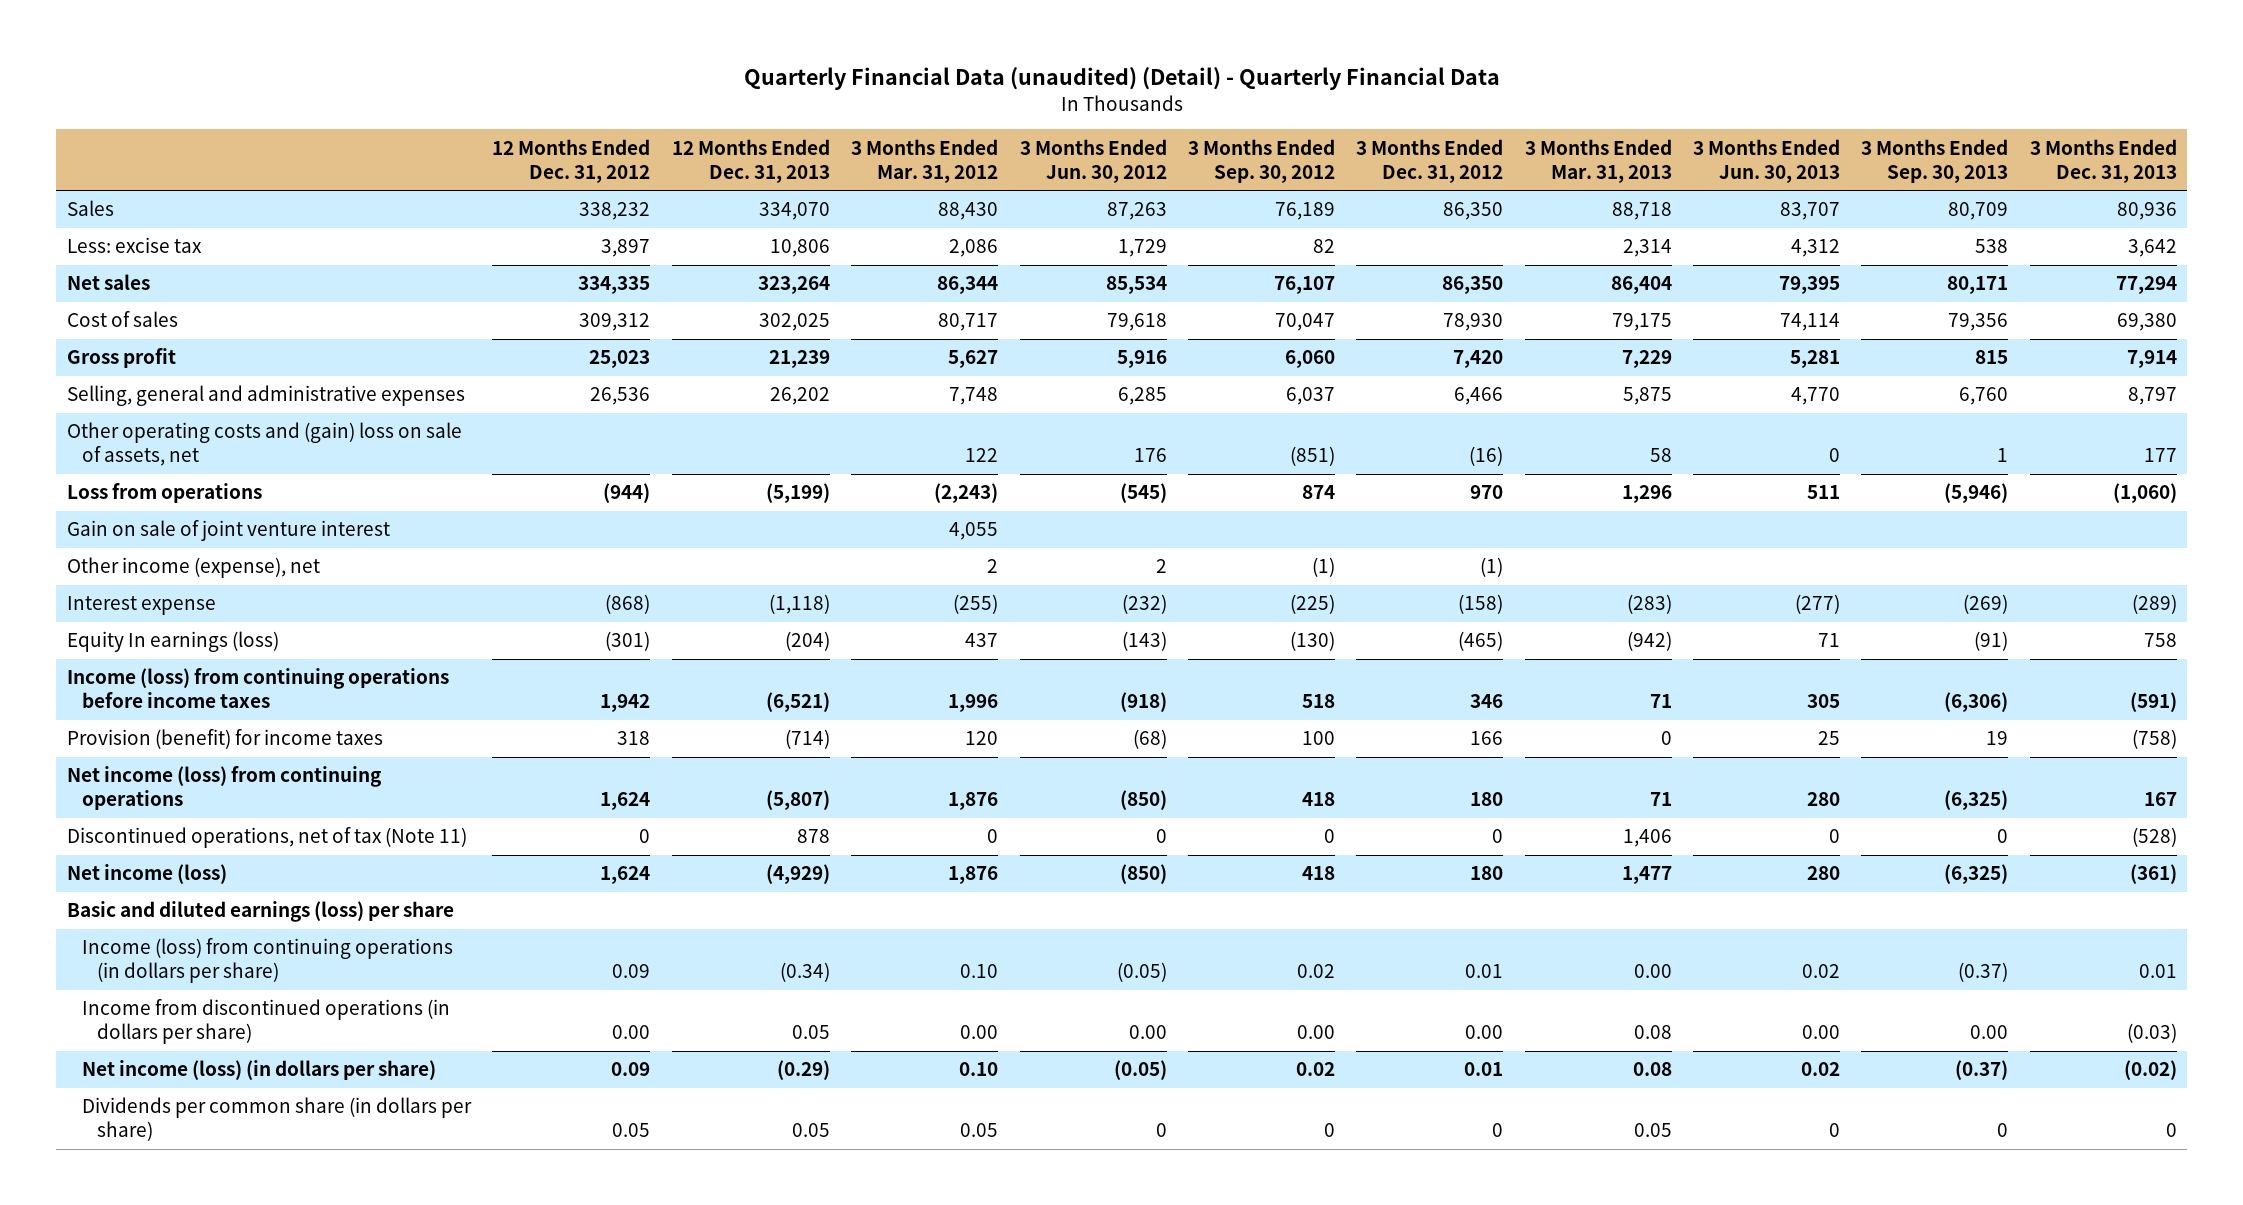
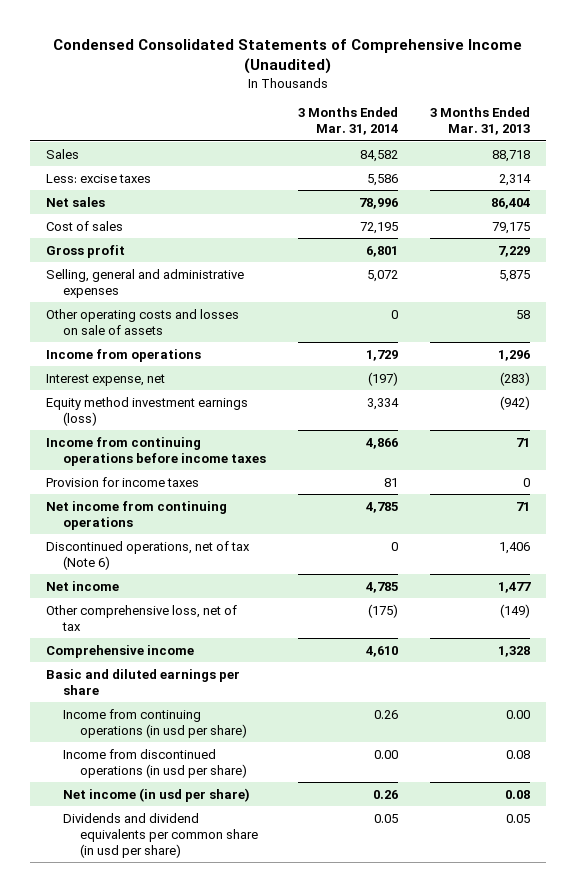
- Quarterly Financial Data (unaudited) (Detail) - Quarterly Financial Data
+ Condensed Consolidated Statements of Comprehensive Income (Unaudited)
- | 12 Months Ended Dec. 31, 2012 | 12 Months Ended Dec. 31, 2013 | 3 Months Ended Mar. 31, 2012 | 3 Months Ended Jun. 30, 2012 | 3 Months Ended Sep. 30, 2012 | 3 Months Ended Dec. 31, 2012 | 3 Months Ended Mar. 31, 2013 | 3 Months Ended Jun. 30, 2013 | 3 Months Ended Sep. 30, 2013 | 3 Months Ended Dec. 31, 2013
+ | 3 Months Ended Mar. 31, 2014 | 3 Months Ended Mar. 31, 2013
- Less: excise tax | 3,897 | 10,806 | 2,086 | 1,729 | 82 | | 2,314 | 4,312 | 538 | 3,642
+ Less: excise taxes | 5,586 | 2,314
- Other operating costs and (gain) loss on sale of assets, net | | | 122 | 176 | (851) | (16) | 58 | 0 | 1 | 177
- Loss from operations | (944) | (5,199) | (2,243) | (545) | 874 | 970 | 1,296 | 511 | (5,946) | (1,060)
- Gain on sale of joint venture interest | | | 4,055 | | | | | | |
- Other income (expense), net | | | 2 | 2 | (1) | (1) | | | |
- Interest expense | (868) | (1,118) | (255) | (232) | (225) | (158) | (283) | (277) | (269) | (289)
- Equity In earnings (loss) | (301) | (204) | 437 | (143) | (130) | (465) | (942) | 71 | (91) | 758
- Income (loss) from continuing operations before income taxes | 1,942 | (6,521) | 1,996 | (918) | 518 | 346 | 71 | 305 | (6,306) | (591)
- Provision (benefit) for income taxes | 318 | (714) | 120 | (68) | 100 | 166 | 0 | 25 | 19 | (758)
- Net income (loss) from continuing operations | 1,624 | (5,807) | 1,876 | (850) | 418 | 180 | 71 | 280 | (6,325) | 167
- Discontinued operations, net of tax (Note 11) | 0 | 878 | 0 | 0 | 0 | 0 | 1,406 | 0 | 0 | (528)
- Net income (loss) | 1,624 | (4,929) | 1,876 | (850) | 418 | 180 | 1,477 | 280 | (6,325) | (361)
- Basic and diluted earnings (loss) per share
- Income (loss) from continuing operations (in dollars per share) | 0.09 | (0.34) | 0.10 | (0.05) | 0.02 | 0.01 | 0.00 | 0.02 | (0.37) | 0.01
- Income from discontinued operations (in dollars per share) | 0.00 | 0.05 | 0.00 | 0.00 | 0.00 | 0.00 | 0.08 | 0.00 | 0.00 | (0.03)
- Net income (loss) (in dollars per share) | 0.09 | (0.29) | 0.10 | (0.05) | 0.02 | 0.01 | 0.08 | 0.02 | (0.37) | (0.02)
- Dividends per common share (in dollars per share) | 0.05 | 0.05 | 0.05 | 0 | 0 | 0 | 0.05 | 0 | 0 | 0
+ Other operating costs and losses on sale of assets | 0 | 58
+ Income from operations | 1,729 | 1,296
+ Interest expense, net | (197) | (283)
+ Equity method investment earnings (loss) | 3,334 | (942)
+ Income from continuing operations before income taxes | 4,866 | 71
+ Provision for income taxes | 81 | 0
+ Net income from continuing operations | 4,785 | 71
+ Discontinued operations, net of tax (Note 6) | 0 | 1,406
+ Net income | 4,785 | 1,477
+ Other comprehensive loss, net of tax | (175) | (149)
+ Comprehensive income | 4,610 | 1,328
+ Basic and diluted earnings per share
+ Income from continuing operations (in usd per share) | 0.26 | 0.00
+ Income from discontinued operations (in usd per share) | 0.00 | 0.08
+ Net income (in usd per share) | 0.26 | 0.08
+ Dividends and dividend equivalents per common share (in usd per share) | 0.05 | 0.05

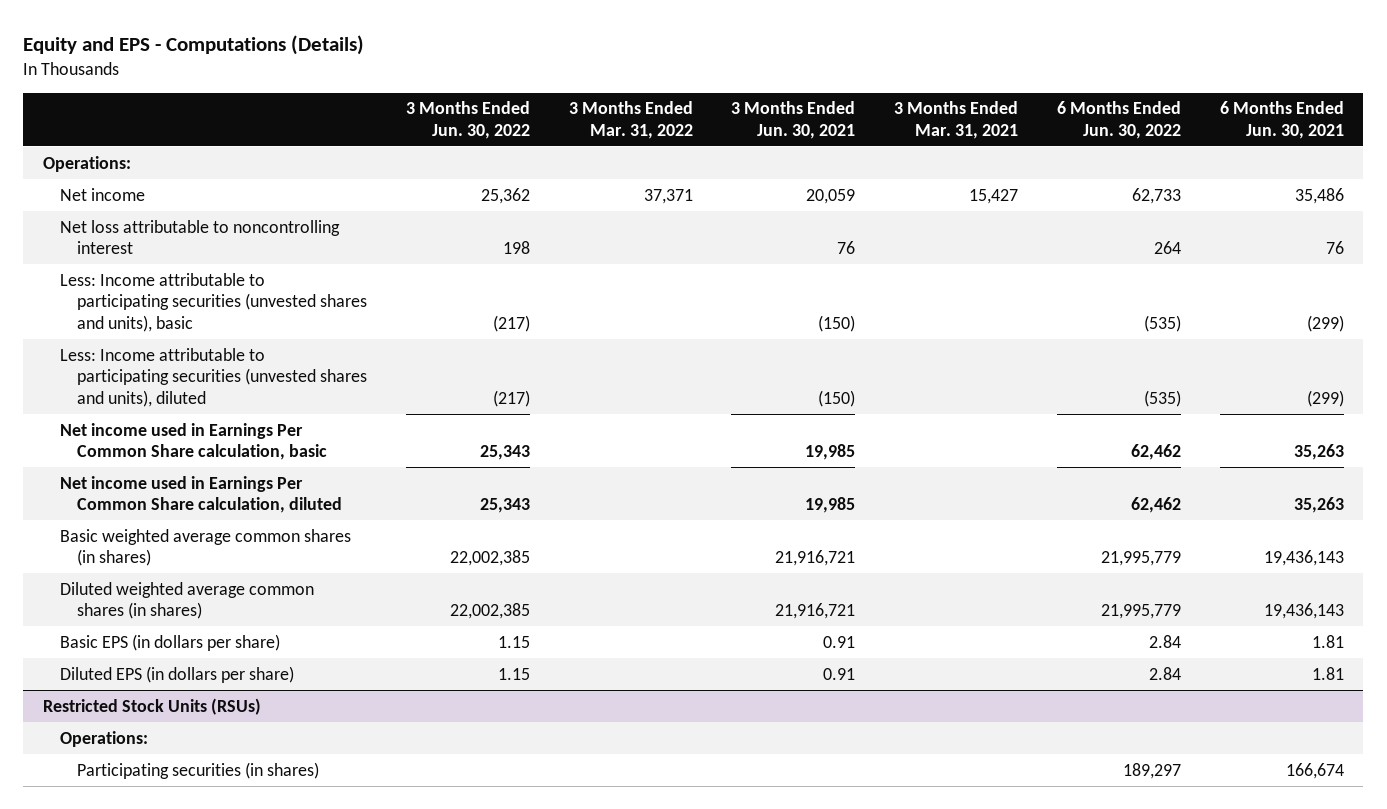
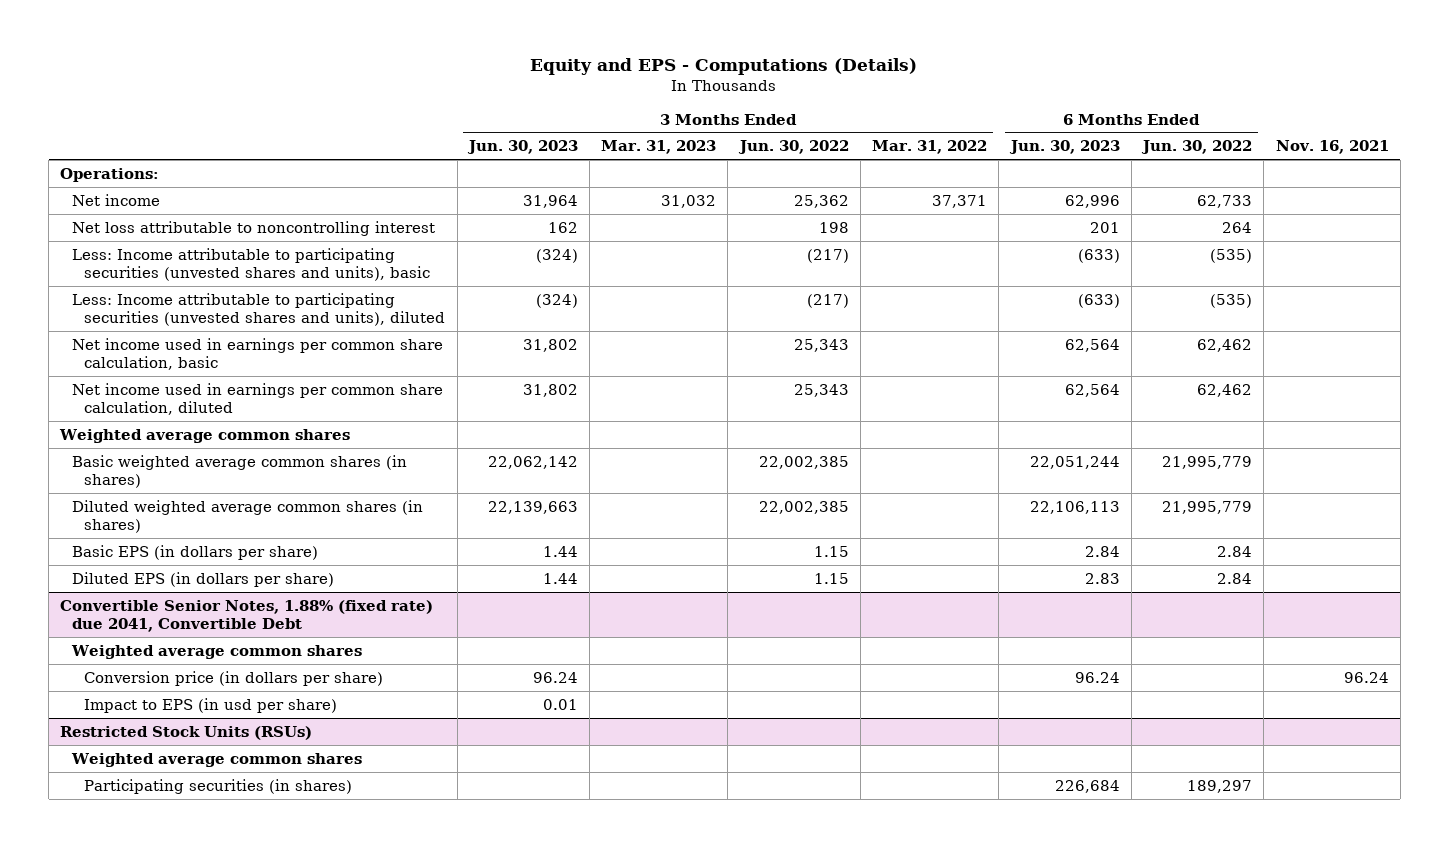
- | 3 Months Ended Jun. 30, 2022 | 3 Months Ended Mar. 31, 2022 | 3 Months Ended Jun. 30, 2021 | 3 Months Ended Mar. 31, 2021 | 6 Months Ended Jun. 30, 2022 | 6 Months Ended Jun. 30, 2021
+ | 3 Months Ended Jun. 30, 2023 | 3 Months Ended Mar. 31, 2023 | 3 Months Ended Jun. 30, 2022 | 3 Months Ended Mar. 31, 2022 | 6 Months Ended Jun. 30, 2023 | 6 Months Ended Jun. 30, 2022 | Nov. 16, 2021
- Net income used in Earnings Per Common Share calculation, basic | 25,343 | | 19,985 | | 62,462 | 35,263
- Net income used in Earnings Per Common Share calculation, diluted | 25,343 | | 19,985 | | 62,462 | 35,263
+ Net income used in earnings per common share calculation, basic | 31,802 | | 25,343 | | 62,564 | 62,462 |
+ Net income used in earnings per common share calculation, diluted | 31,802 | | 25,343 | | 62,564 | 62,462 |
+ Weighted average common shares
+ Convertible Senior Notes, 1.88% (fixed rate) due 2041, Convertible Debt
+ Weighted average common shares
+ Conversion price (in dollars per share) | 96.24 | | | | 96.24 | | 96.24
+ Impact to EPS (in usd per share) | 0.01 | | | | | |
@ Restricted Stock Units (RSUs)
- Operations:
+ Weighted average common shares

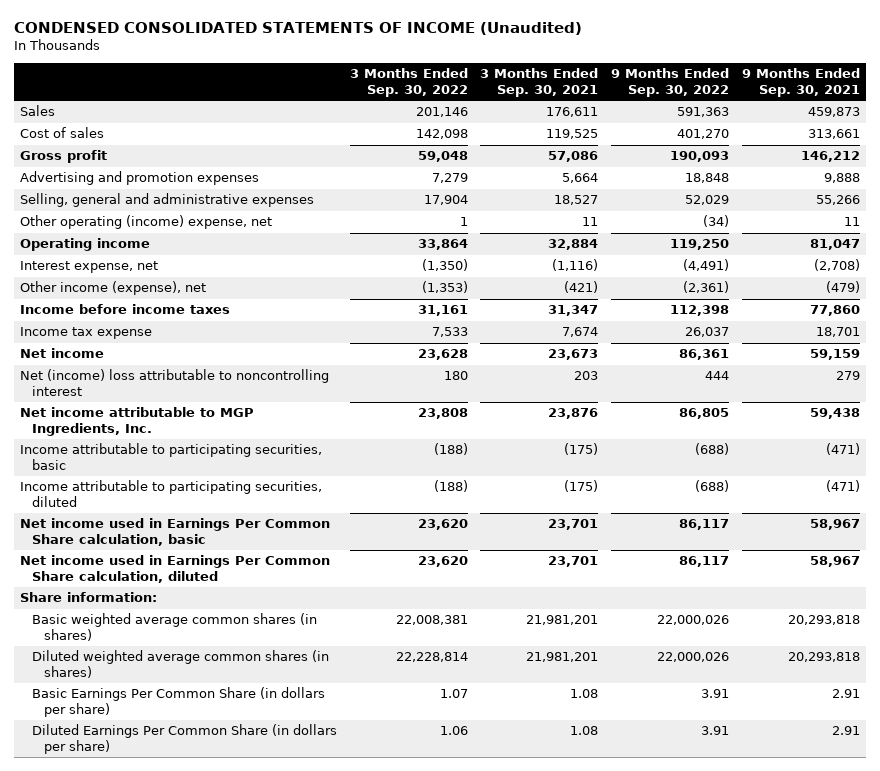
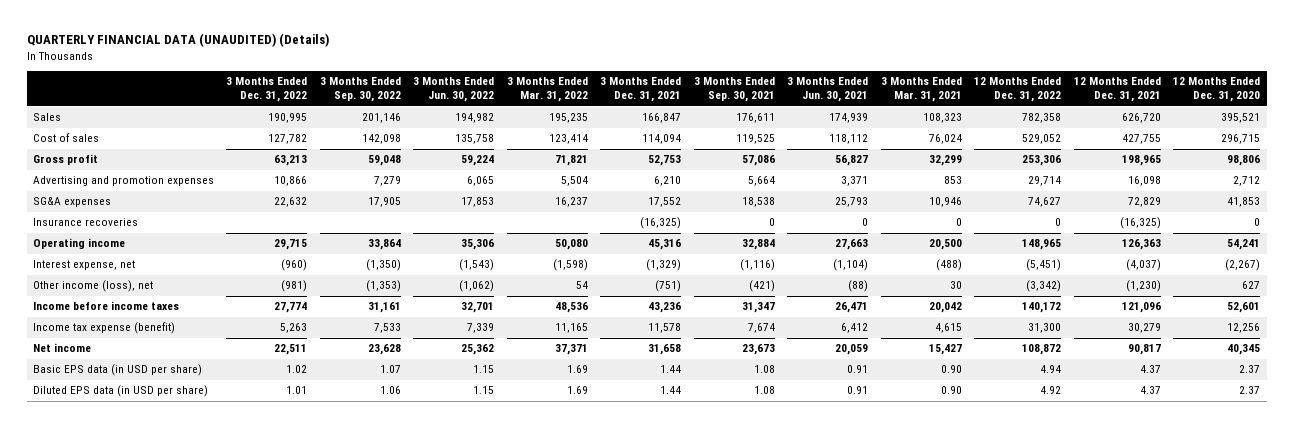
- CONDENSED CONSOLIDATED STATEMENTS OF INCOME (Unaudited)
+ QUARTERLY FINANCIAL DATA (UNAUDITED) (Details)
- | 3 Months Ended Sep. 30, 2022 | 3 Months Ended Sep. 30, 2021 | 9 Months Ended Sep. 30, 2022 | 9 Months Ended Sep. 30, 2021
+ | 3 Months Ended Dec. 31, 2022 | 3 Months Ended Sep. 30, 2022 | 3 Months Ended Jun. 30, 2022 | 3 Months Ended Mar. 31, 2022 | 3 Months Ended Dec. 31, 2021 | 3 Months Ended Sep. 30, 2021 | 3 Months Ended Jun. 30, 2021 | 3 Months Ended Mar. 31, 2021 | 12 Months Ended Dec. 31, 2022 | 12 Months Ended Dec. 31, 2021 | 12 Months Ended Dec. 31, 2020
- Selling, general and administrative expenses | 17,904 | 18,527 | 52,029 | 55,266
- Other operating (income) expense, net | 1 | 11 | (34) | 11
+ SG&A expenses | 22,632 | 17,905 | 17,853 | 16,237 | 17,552 | 18,538 | 25,793 | 10,946 | 74,627 | 72,829 | 41,853
+ Insurance recoveries | | | | | (16,325) | 0 | 0 | 0 | 0 | (16,325) | 0
- Other income (expense), net | (1,353) | (421) | (2,361) | (479)
+ Other income (loss), net | (981) | (1,353) | (1,062) | 54 | (751) | (421) | (88) | 30 | (3,342) | (1,230) | 627
- Income tax expense | 7,533 | 7,674 | 26,037 | 18,701
+ Income tax expense (benefit) | 5,263 | 7,533 | 7,339 | 11,165 | 11,578 | 7,674 | 6,412 | 4,615 | 31,300 | 30,279 | 12,256
- Net (income) loss attributable to noncontrolling interest | 180 | 203 | 444 | 279
- Net income attributable to MGP Ingredients, Inc. | 23,808 | 23,876 | 86,805 | 59,438
- Income attributable to participating securities, basic | (188) | (175) | (688) | (471)
- Income attributable to participating securities, diluted | (188) | (175) | (688) | (471)
- Net income used in Earnings Per Common Share calculation, basic | 23,620 | 23,701 | 86,117 | 58,967
- Net income used in Earnings Per Common Share calculation, diluted | 23,620 | 23,701 | 86,117 | 58,967
- Share information:
- Basic weighted average common shares (in shares) | 22,008,381 | 21,981,201 | 22,000,026 | 20,293,818
- Diluted weighted average common shares (in shares) | 22,228,814 | 21,981,201 | 22,000,026 | 20,293,818
- Basic Earnings Per Common Share (in dollars per share) | 1.07 | 1.08 | 3.91 | 2.91
- Diluted Earnings Per Common Share (in dollars per share) | 1.06 | 1.08 | 3.91 | 2.91
+ Basic EPS data (in USD per share) | 1.02 | 1.07 | 1.15 | 1.69 | 1.44 | 1.08 | 0.91 | 0.90 | 4.94 | 4.37 | 2.37
+ Diluted EPS data (in USD per share) | 1.01 | 1.06 | 1.15 | 1.69 | 1.44 | 1.08 | 0.91 | 0.90 | 4.92 | 4.37 | 2.37

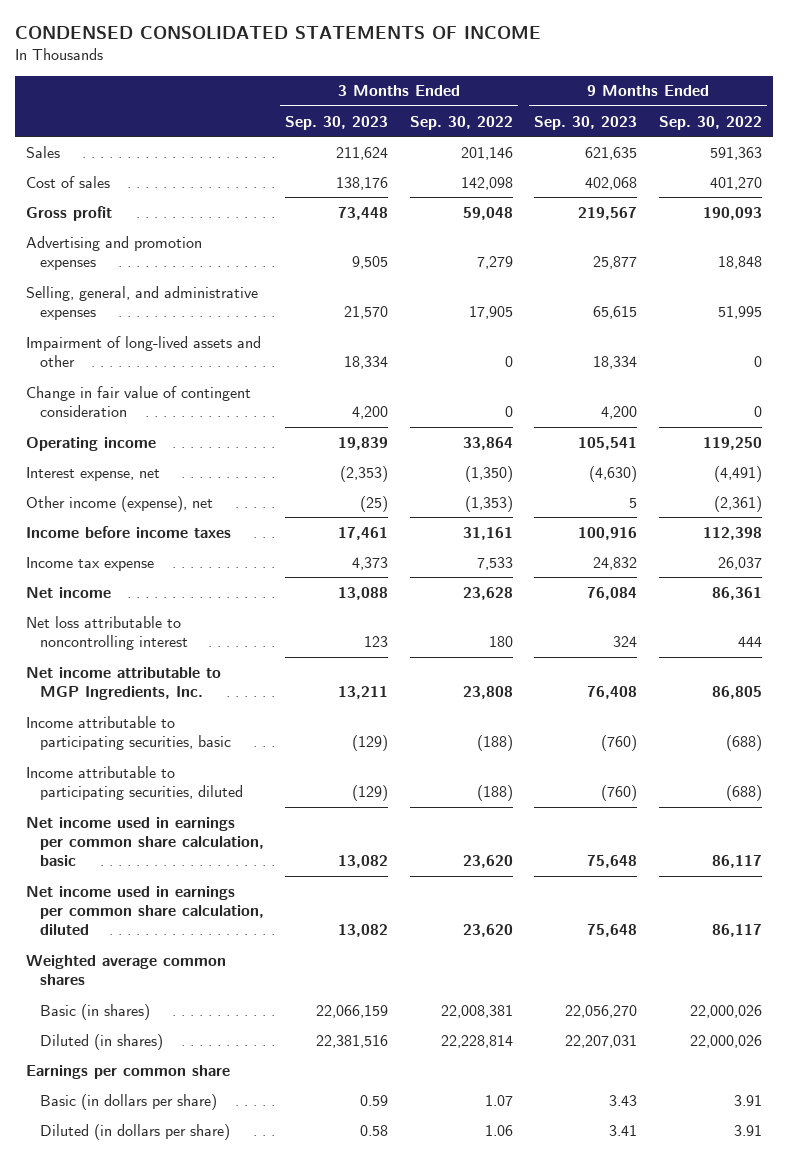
- QUARTERLY FINANCIAL DATA (UNAUDITED) (Details)
+ CONDENSED CONSOLIDATED STATEMENTS OF INCOME
- | 3 Months Ended Dec. 31, 2022 | 3 Months Ended Sep. 30, 2022 | 3 Months Ended Jun. 30, 2022 | 3 Months Ended Mar. 31, 2022 | 3 Months Ended Dec. 31, 2021 | 3 Months Ended Sep. 30, 2021 | 3 Months Ended Jun. 30, 2021 | 3 Months Ended Mar. 31, 2021 | 12 Months Ended Dec. 31, 2022 | 12 Months Ended Dec. 31, 2021 | 12 Months Ended Dec. 31, 2020
+ | 3 Months Ended Sep. 30, 2023 | 3 Months Ended Sep. 30, 2022 | 9 Months Ended Sep. 30, 2023 | 9 Months Ended Sep. 30, 2022
- SG&A expenses | 22,632 | 17,905 | 17,853 | 16,237 | 17,552 | 18,538 | 25,793 | 10,946 | 74,627 | 72,829 | 41,853
- Insurance recoveries | | | | | (16,325) | 0 | 0 | 0 | 0 | (16,325) | 0
+ Selling, general, and administrative expenses | 21,570 | 17,905 | 65,615 | 51,995
+ Impairment of long-lived assets and other | 18,334 | 0 | 18,334 | 0
+ Change in fair value of contingent consideration | 4,200 | 0 | 4,200 | 0
- Other income (loss), net | (981) | (1,353) | (1,062) | 54 | (751) | (421) | (88) | 30 | (3,342) | (1,230) | 627
+ Other income (expense), net | (25) | (1,353) | 5 | (2,361)
- Income tax expense (benefit) | 5,263 | 7,533 | 7,339 | 11,165 | 11,578 | 7,674 | 6,412 | 4,615 | 31,300 | 30,279 | 12,256
+ Income tax expense | 4,373 | 7,533 | 24,832 | 26,037
- Basic EPS data (in USD per share) | 1.02 | 1.07 | 1.15 | 1.69 | 1.44 | 1.08 | 0.91 | 0.90 | 4.94 | 4.37 | 2.37
- Diluted EPS data (in USD per share) | 1.01 | 1.06 | 1.15 | 1.69 | 1.44 | 1.08 | 0.91 | 0.90 | 4.92 | 4.37 | 2.37
+ Net loss attributable to noncontrolling interest | 123 | 180 | 324 | 444
+ Net income attributable to MGP Ingredients, Inc. | 13,211 | 23,808 | 76,408 | 86,805
+ Income attributable to participating securities, basic | (129) | (188) | (760) | (688)
+ Income attributable to participating securities, diluted | (129) | (188) | (760) | (688)
+ Net income used in earnings per common share calculation, basic | 13,082 | 23,620 | 75,648 | 86,117
+ Net income used in earnings per common share calculation, diluted | 13,082 | 23,620 | 75,648 | 86,117
+ Weighted average common shares
+ Basic (in shares) | 22,066,159 | 22,008,381 | 22,056,270 | 22,000,026
+ Diluted (in shares) | 22,381,516 | 22,228,814 | 22,207,031 | 22,000,026
+ Earnings per common share
+ Basic (in dollars per share) | 0.59 | 1.07 | 3.43 | 3.91
+ Diluted (in dollars per share) | 0.58 | 1.06 | 3.41 | 3.91

